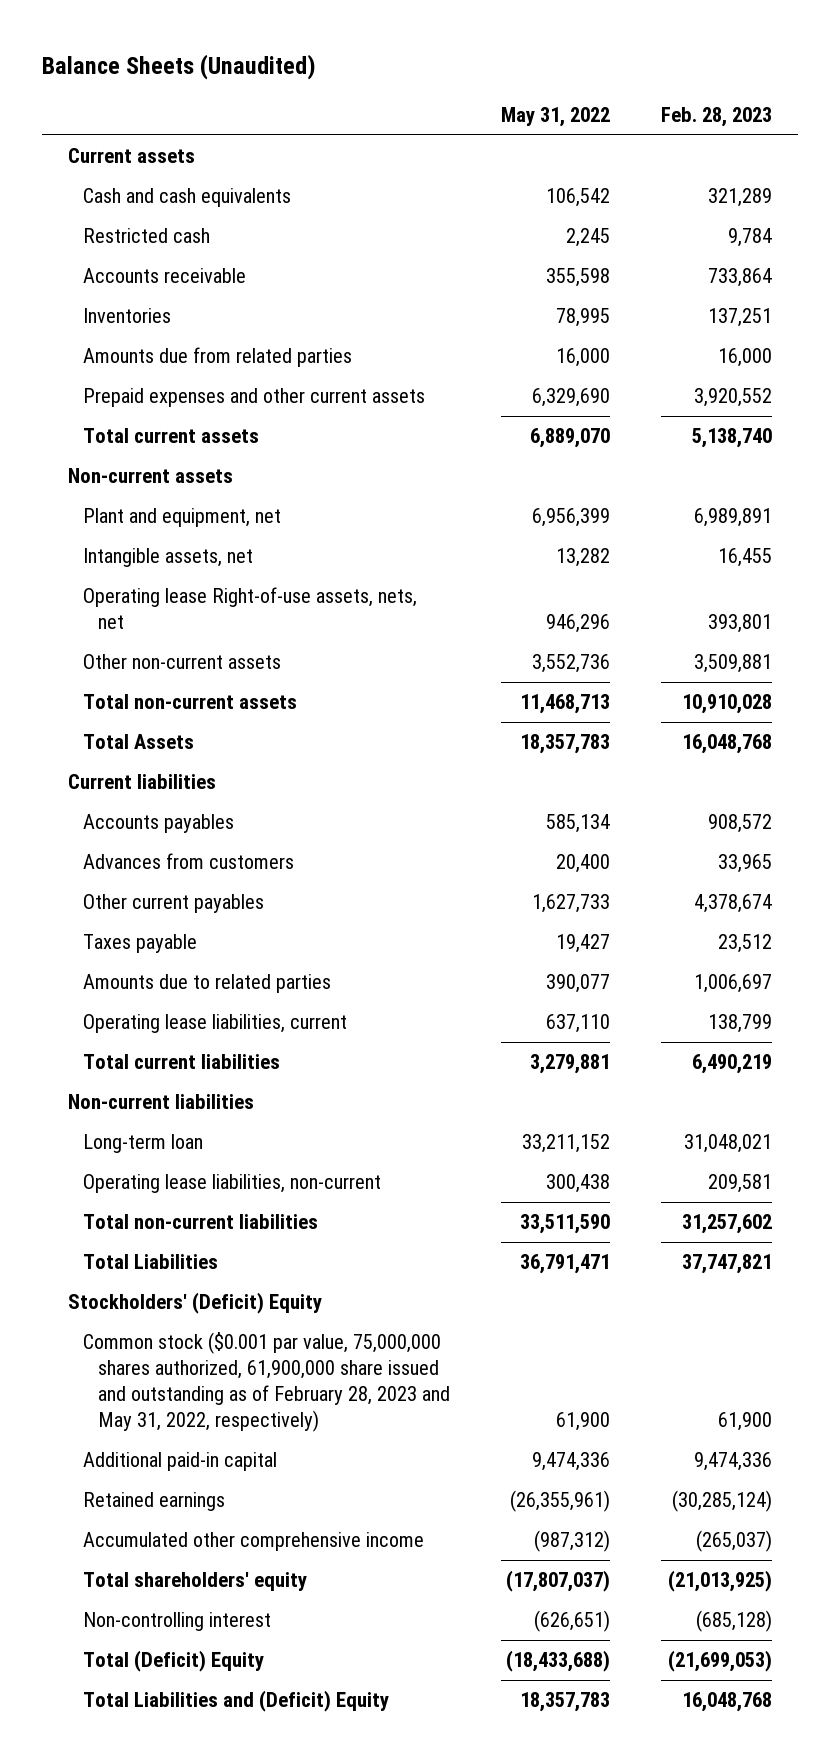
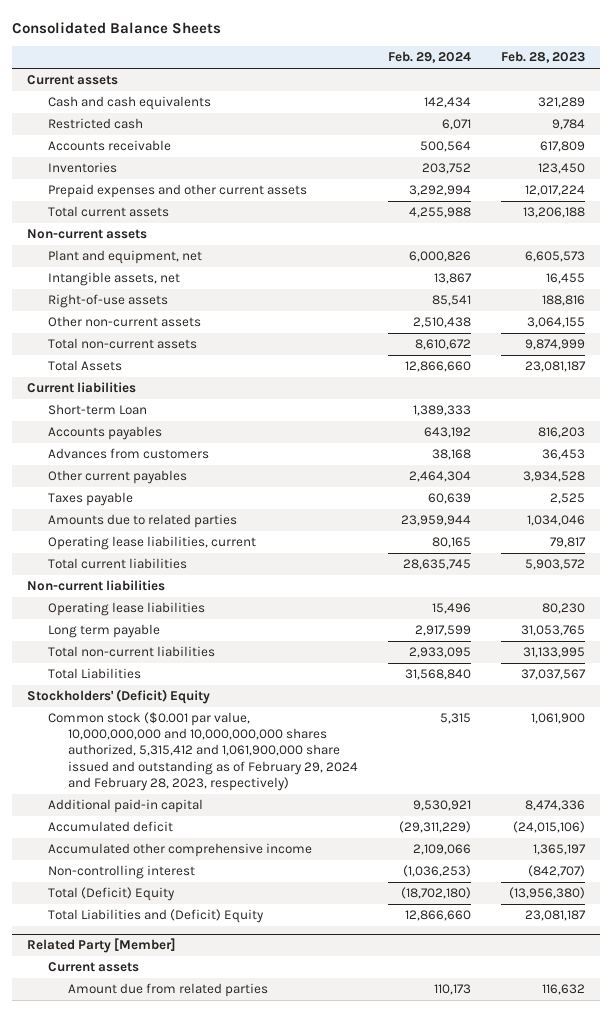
- Balance Sheets (Unaudited)
+ Consolidated Balance Sheets
- | May 31, 2022 | Feb. 28, 2023
+ | Feb. 29, 2024 | Feb. 28, 2023
- Accounts receivable | 355,598 | 733,864
- Inventories | 78,995 | 137,251
- Amounts due from related parties | 16,000 | 16,000
- Prepaid expenses and other current assets | 6,329,690 | 3,920,552
- Total current assets | 6,889,070 | 5,138,740
+ Accounts receivable | 500,564 | 617,809
+ Inventories | 203,752 | 123,450
+ Prepaid expenses and other current assets | 3,292,994 | 12,017,224
+ Total current assets | 4,255,988 | 13,206,188
- Plant and equipment, net | 6,956,399 | 6,989,891
+ Plant and equipment, net | 6,000,826 | 6,605,573
- Operating lease Right-of-use assets, nets, net | 946,296 | 393,801
- Other non-current assets | 3,552,736 | 3,509,881
- Total non-current assets | 11,468,713 | 10,910,028
- Total Assets | 18,357,783 | 16,048,768
+ Right-of-use assets | 85,541 | 188,816
+ Other non-current assets | 2,510,438 | 3,064,155
+ Total non-current assets | 8,610,672 | 9,874,999
+ Total Assets | 12,866,660 | 23,081,187
- Accounts payables | 585,134 | 908,572
- Advances from customers | 20,400 | 33,965
- Other current payables | 1,627,733 | 4,378,674
- Taxes payable | 19,427 | 23,512
- Amounts due to related parties | 390,077 | 1,006,697
- Operating lease liabilities, current | 637,110 | 138,799
- Total current liabilities | 3,279,881 | 6,490,219
+ Short-term Loan | 1,389,333 |
+ Accounts payables | 643,192 | 816,203
+ Advances from customers | 38,168 | 36,453
+ Other current payables | 2,464,304 | 3,934,528
+ Taxes payable | 60,639 | 2,525
+ Amounts due to related parties | 23,959,944 | 1,034,046
+ Operating lease liabilities, current | 80,165 | 79,817
+ Total current liabilities | 28,635,745 | 5,903,572
- Long-term loan | 33,211,152 | 31,048,021
- Operating lease liabilities, non-current | 300,438 | 209,581
- Total non-current liabilities | 33,511,590 | 31,257,602
- Total Liabilities | 36,791,471 | 37,747,821
+ Operating lease liabilities | 15,496 | 80,230
+ Long term payable | 2,917,599 | 31,053,765
+ Total non-current liabilities | 2,933,095 | 31,133,995
+ Total Liabilities | 31,568,840 | 37,037,567
- Common stock ($0.001 par value, 75,000,000 shares authorized, 61,900,000 share issued and outstanding as of February 28, 2023 and May 31, 2022, respectively) | 61,900 | 61,900
- Additional paid-in capital | 9,474,336 | 9,474,336
- Retained earnings | (26,355,961) | (30,285,124)
- Accumulated other comprehensive income | (987,312) | (265,037)
- Total shareholders' equity | (17,807,037) | (21,013,925)
- Non-controlling interest | (626,651) | (685,128)
- Total (Deficit) Equity | (18,433,688) | (21,699,053)
- Total Liabilities and (Deficit) Equity | 18,357,783 | 16,048,768
+ Common stock ($0.001 par value, 10,000,000,000 and 10,000,000,000 shares authorized, 5,315,412 and 1,061,900,000 share issued and outstanding as of February 29, 2024 and February 28, 2023, respectively) | 5,315 | 1,061,900
+ Additional paid-in capital | 9,530,921 | 8,474,336
+ Accumulated deficit | (29,311,229) | (24,015,106)
+ Accumulated other comprehensive income | 2,109,066 | 1,365,197
+ Non-controlling interest | (1,036,253) | (842,707)
+ Total (Deficit) Equity | (18,702,180) | (13,956,380)
+ Total Liabilities and (Deficit) Equity | 12,866,660 | 23,081,187
+ Related Party [Member]
+ Current assets
+ Amount due from related parties | 110,173 | 116,632

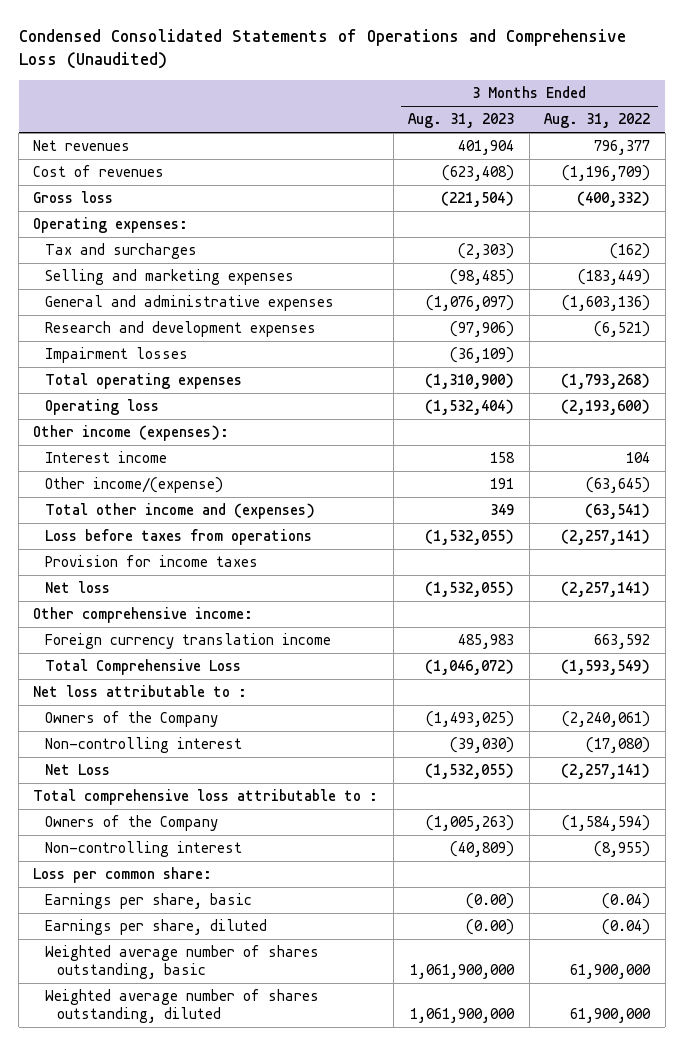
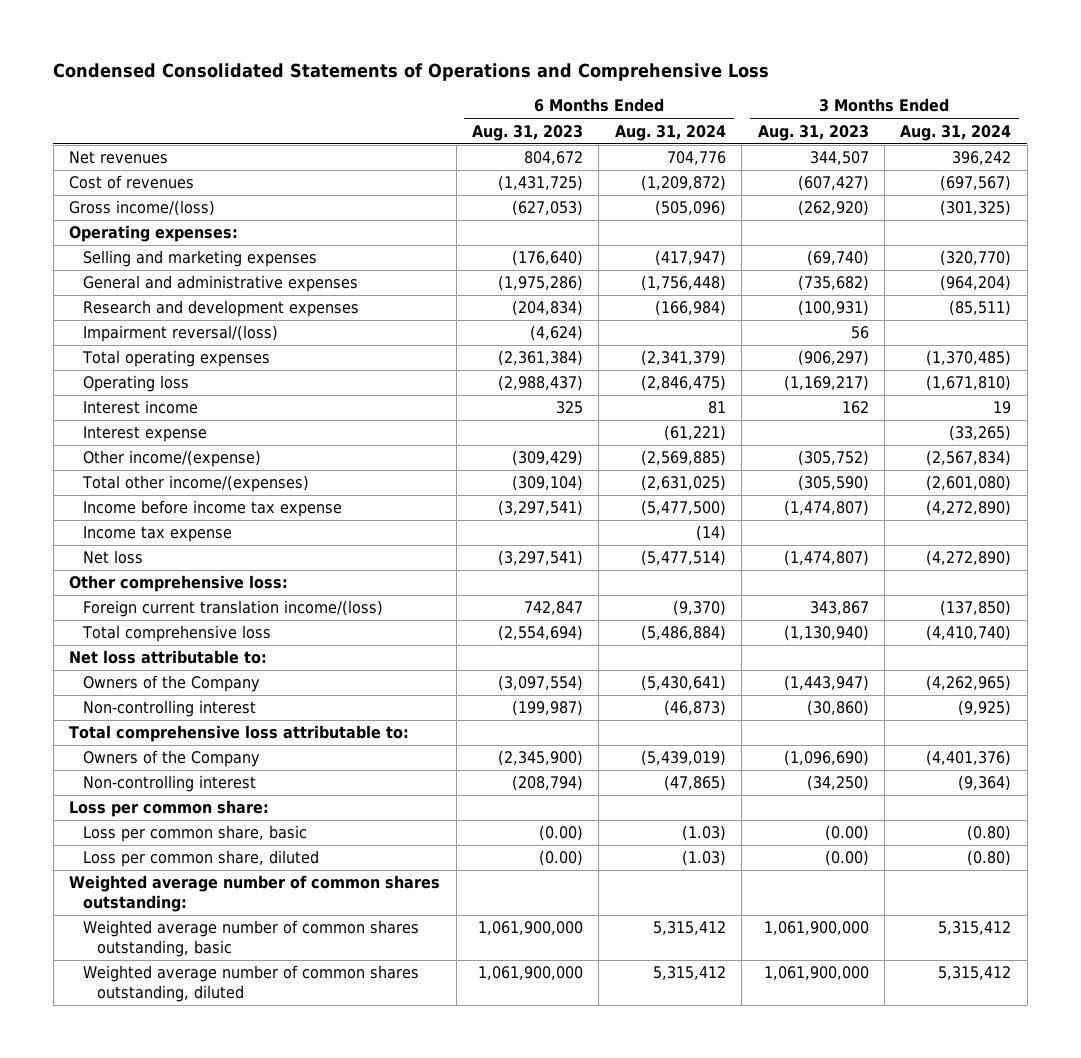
- Condensed Consolidated Statements of Operations and Comprehensive Loss (Unaudited)
+ Condensed Consolidated Statements of Operations and Comprehensive Loss
- | 3 Months Ended Aug. 31, 2023 | 3 Months Ended Aug. 31, 2022
+ | 6 Months Ended Aug. 31, 2023 | 6 Months Ended Aug. 31, 2024 | 3 Months Ended Aug. 31, 2023 | 3 Months Ended Aug. 31, 2024
- Net revenues | 401,904 | 796,377
- Cost of revenues | (623,408) | (1,196,709)
- Gross loss | (221,504) | (400,332)
+ Net revenues | 804,672 | 704,776 | 344,507 | 396,242
+ Cost of revenues | (1,431,725) | (1,209,872) | (607,427) | (697,567)
+ Gross income/(loss) | (627,053) | (505,096) | (262,920) | (301,325)
- Tax and surcharges | (2,303) | (162)
- Selling and marketing expenses | (98,485) | (183,449)
- General and administrative expenses | (1,076,097) | (1,603,136)
- Research and development expenses | (97,906) | (6,521)
- Impairment losses | (36,109) |
- Total operating expenses | (1,310,900) | (1,793,268)
- Operating loss | (1,532,404) | (2,193,600)
- Other income (expenses):
- Interest income | 158 | 104
- Other income/(expense) | 191 | (63,645)
- Total other income and (expenses) | 349 | (63,541)
- Loss before taxes from operations | (1,532,055) | (2,257,141)
- Provision for income taxes
- Net loss | (1,532,055) | (2,257,141)
- Other comprehensive income:
- Foreign currency translation income | 485,983 | 663,592
- Total Comprehensive Loss | (1,046,072) | (1,593,549)
- Net loss attributable to :
- Owners of the Company | (1,493,025) | (2,240,061)
- Non-controlling interest | (39,030) | (17,080)
- Net Loss | (1,532,055) | (2,257,141)
- Total comprehensive loss attributable to :
- Owners of the Company | (1,005,263) | (1,584,594)
- Non-controlling interest | (40,809) | (8,955)
+ Selling and marketing expenses | (176,640) | (417,947) | (69,740) | (320,770)
+ General and administrative expenses | (1,975,286) | (1,756,448) | (735,682) | (964,204)
+ Research and development expenses | (204,834) | (166,984) | (100,931) | (85,511)
+ Impairment reversal/(loss) | (4,624) | | 56 |
+ Total operating expenses | (2,361,384) | (2,341,379) | (906,297) | (1,370,485)
+ Operating loss | (2,988,437) | (2,846,475) | (1,169,217) | (1,671,810)
+ Interest income | 325 | 81 | 162 | 19
+ Interest expense | | (61,221) | | (33,265)
+ Other income/(expense) | (309,429) | (2,569,885) | (305,752) | (2,567,834)
+ Total other income/(expenses) | (309,104) | (2,631,025) | (305,590) | (2,601,080)
+ Income before income tax expense | (3,297,541) | (5,477,500) | (1,474,807) | (4,272,890)
+ Income tax expense | | (14) | |
+ Net loss | (3,297,541) | (5,477,514) | (1,474,807) | (4,272,890)
+ Other comprehensive loss:
+ Foreign current translation income/(loss) | 742,847 | (9,370) | 343,867 | (137,850)
+ Total comprehensive loss | (2,554,694) | (5,486,884) | (1,130,940) | (4,410,740)
+ Net loss attributable to:
+ Owners of the Company | (3,097,554) | (5,430,641) | (1,443,947) | (4,262,965)
+ Non-controlling interest | (199,987) | (46,873) | (30,860) | (9,925)
+ Total comprehensive loss attributable to:
+ Owners of the Company | (2,345,900) | (5,439,019) | (1,096,690) | (4,401,376)
+ Non-controlling interest | (208,794) | (47,865) | (34,250) | (9,364)
- Earnings per share, basic | (0.00) | (0.04)
- Earnings per share, diluted | (0.00) | (0.04)
- Weighted average number of shares outstanding, basic | 1,061,900,000 | 61,900,000
- Weighted average number of shares outstanding, diluted | 1,061,900,000 | 61,900,000
+ Loss per common share, basic | (0.00) | (1.03) | (0.00) | (0.80)
+ Loss per common share, diluted | (0.00) | (1.03) | (0.00) | (0.80)
+ Weighted average number of common shares outstanding:
+ Weighted average number of common shares outstanding, basic | 1,061,900,000 | 5,315,412 | 1,061,900,000 | 5,315,412
+ Weighted average number of common shares outstanding, diluted | 1,061,900,000 | 5,315,412 | 1,061,900,000 | 5,315,412

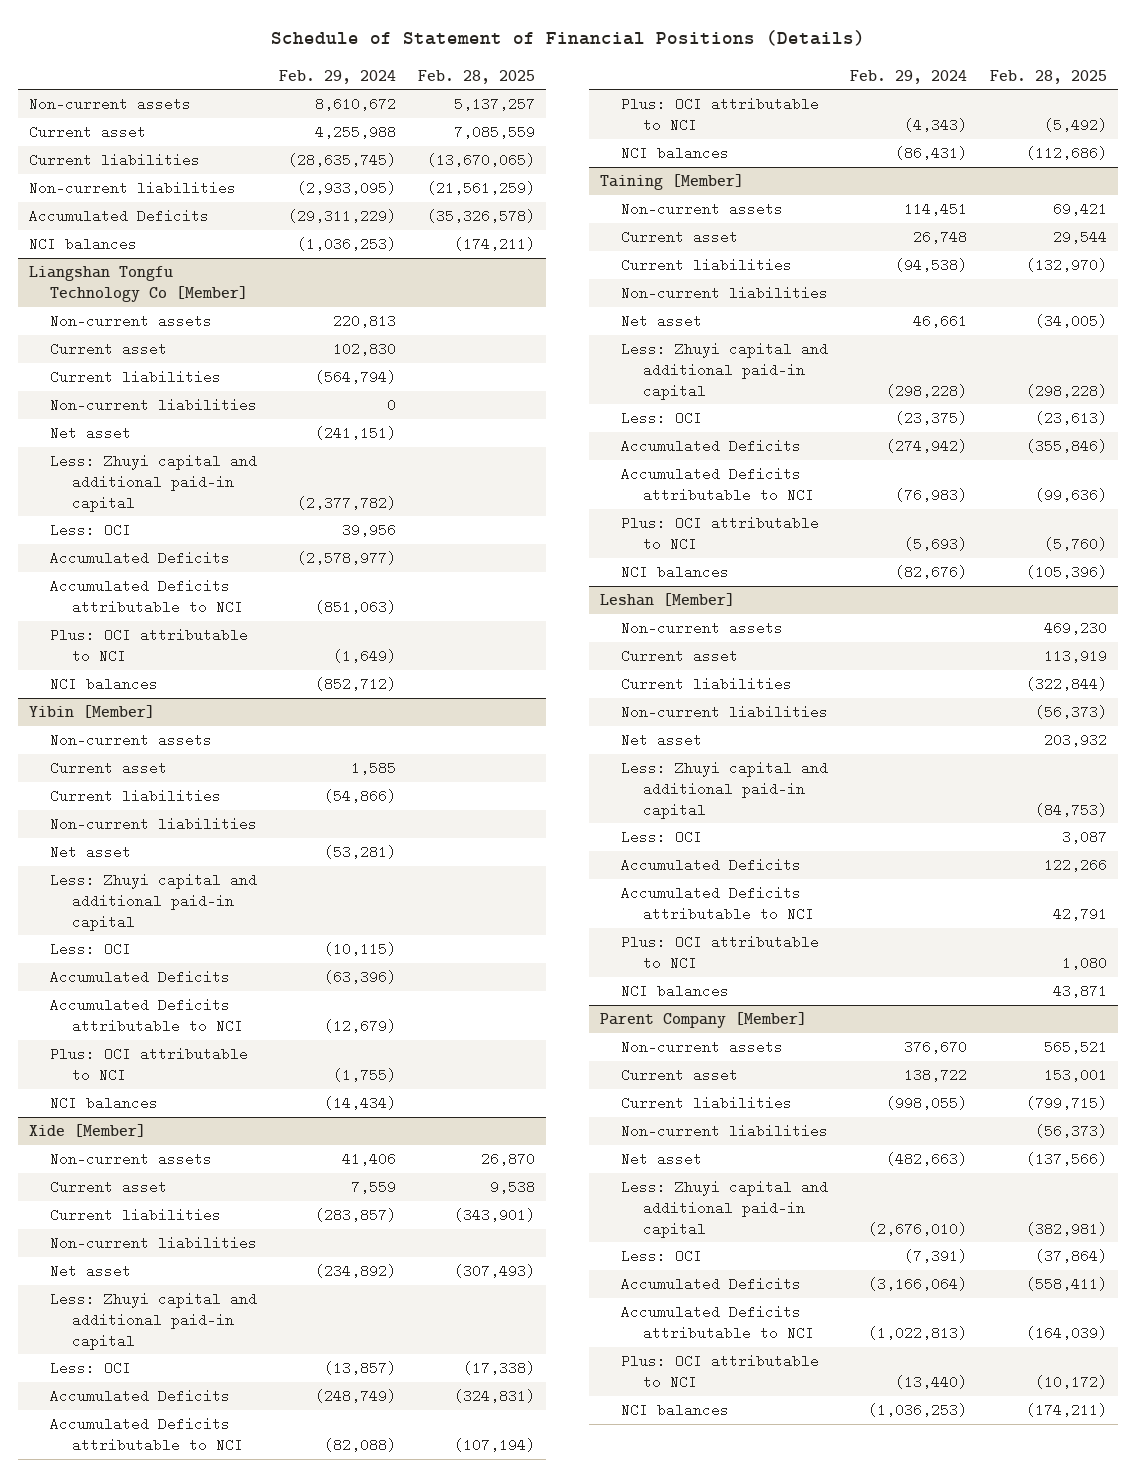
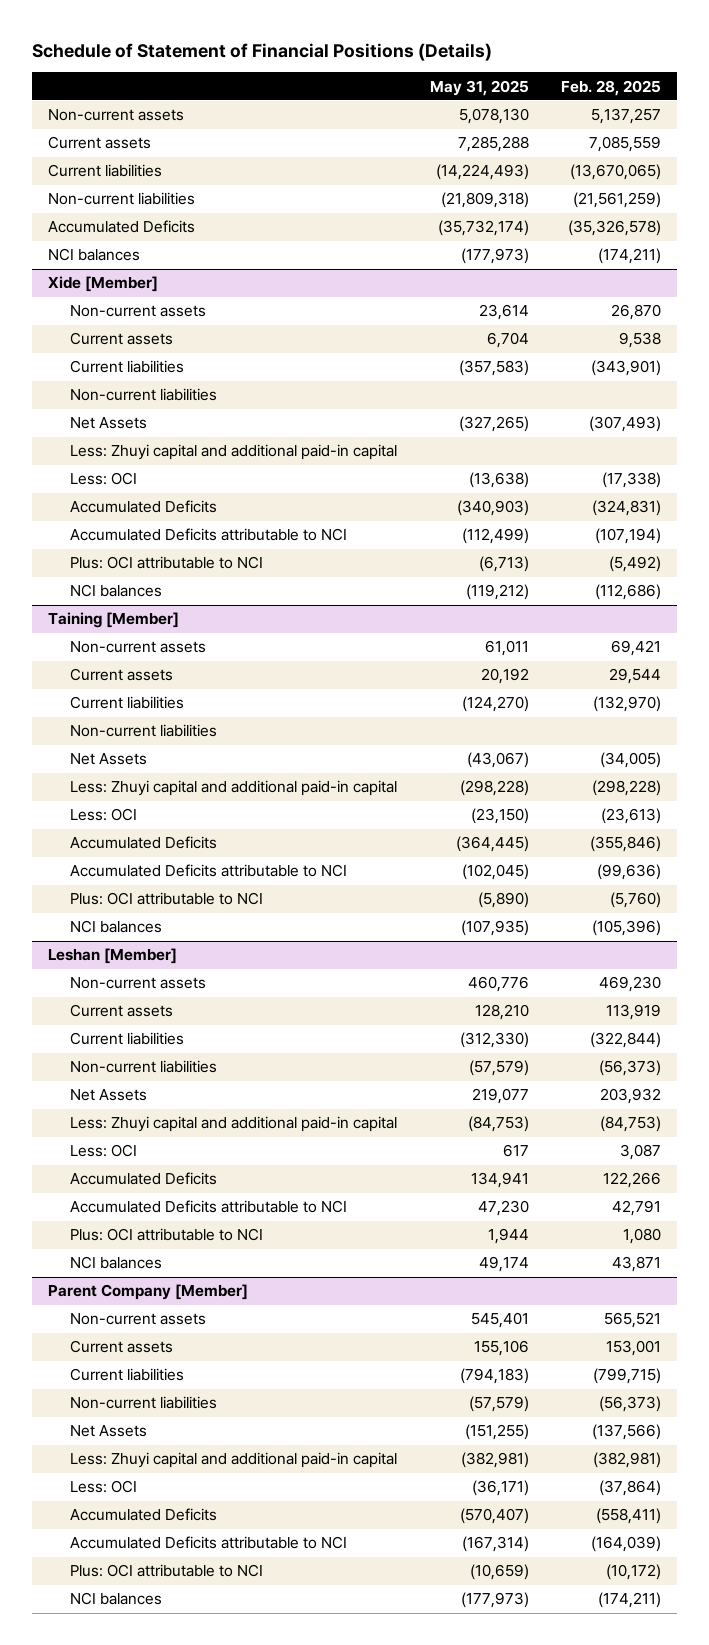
- | Feb. 29, 2024 | Feb. 28, 2025
+ | May 31, 2025 | Feb. 28, 2025
- Current asset | 4,255,988 | 7,085,559
+ Current assets | 7,285,288 | 7,085,559
- Liangshan Tongfu Technology Co [Member]
- Non-current assets | 220,813 |
- Current asset | 102,830 |
- Current liabilities | (564,794) |
- Non-current liabilities | 0 |
- Net asset | (241,151) |
- Less: Zhuyi capital and additional paid-in capital | (2,377,782) |
- Less: OCI | 39,956 |
- Accumulated Deficits | (2,578,977) |
- Accumulated Deficits attributable to NCI | (851,063) |
- Plus: OCI attributable to NCI | (1,649) |
- NCI balances | (852,712) |
- Yibin [Member]
- Non-current assets
- Current asset | 1,585 |
- Current liabilities | (54,866) |
- Non-current liabilities
- Net asset | (53,281) |
- Less: Zhuyi capital and additional paid-in capital
- Less: OCI | (10,115) |
- Accumulated Deficits | (63,396) |
- Accumulated Deficits attributable to NCI | (12,679) |
- Plus: OCI attributable to NCI | (1,755) |
- NCI balances | (14,434) |
@ Xide [Member]
- Current asset | 7,559 | 9,538
+ Current assets | 6,704 | 9,538
- Net asset | (234,892) | (307,493)
+ Net Assets | (327,265) | (307,493)
@ Taining [Member]
- Current asset | 26,748 | 29,544
+ Current assets | 20,192 | 29,544
- Net asset | 46,661 | (34,005)
+ Net Assets | (43,067) | (34,005)
@ Leshan [Member]
- Current asset | | 113,919
+ Current assets | 128,210 | 113,919
- Net asset | | 203,932
+ Net Assets | 219,077 | 203,932
@ Parent Company [Member]
- Current asset | 138,722 | 153,001
+ Current assets | 155,106 | 153,001
- Net asset | (482,663) | (137,566)
+ Net Assets | (151,255) | (137,566)

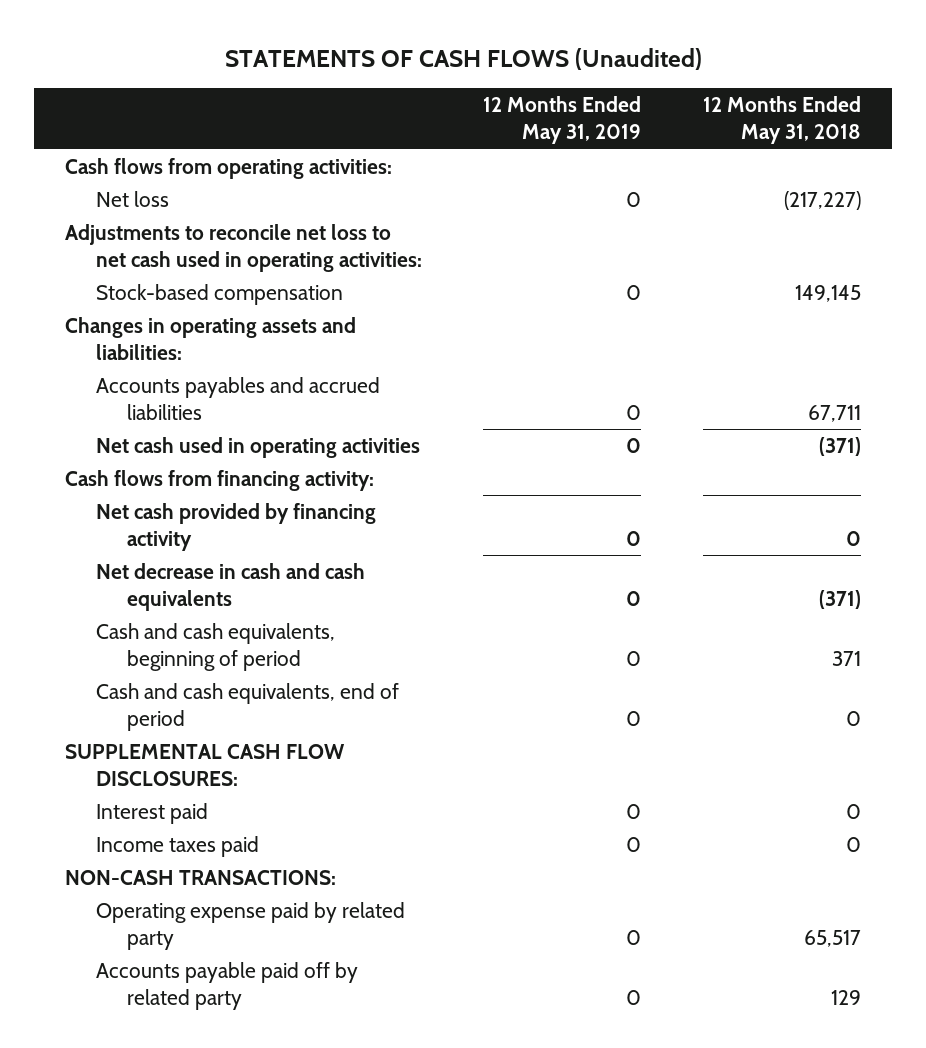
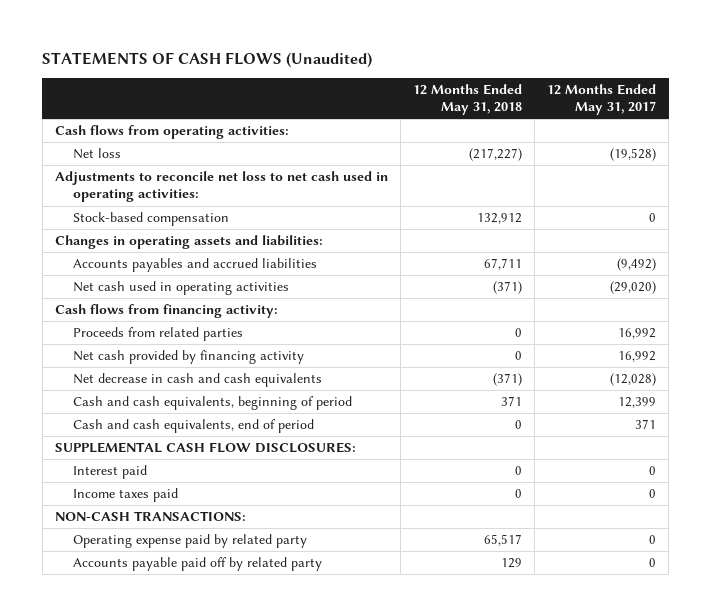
- | 12 Months Ended May 31, 2019 | 12 Months Ended May 31, 2018
+ | 12 Months Ended May 31, 2018 | 12 Months Ended May 31, 2017
- Stock-based compensation | 0 | 149,145
+ Stock-based compensation | 132,912 | 0
+ Proceeds from related parties | 0 | 16,992

